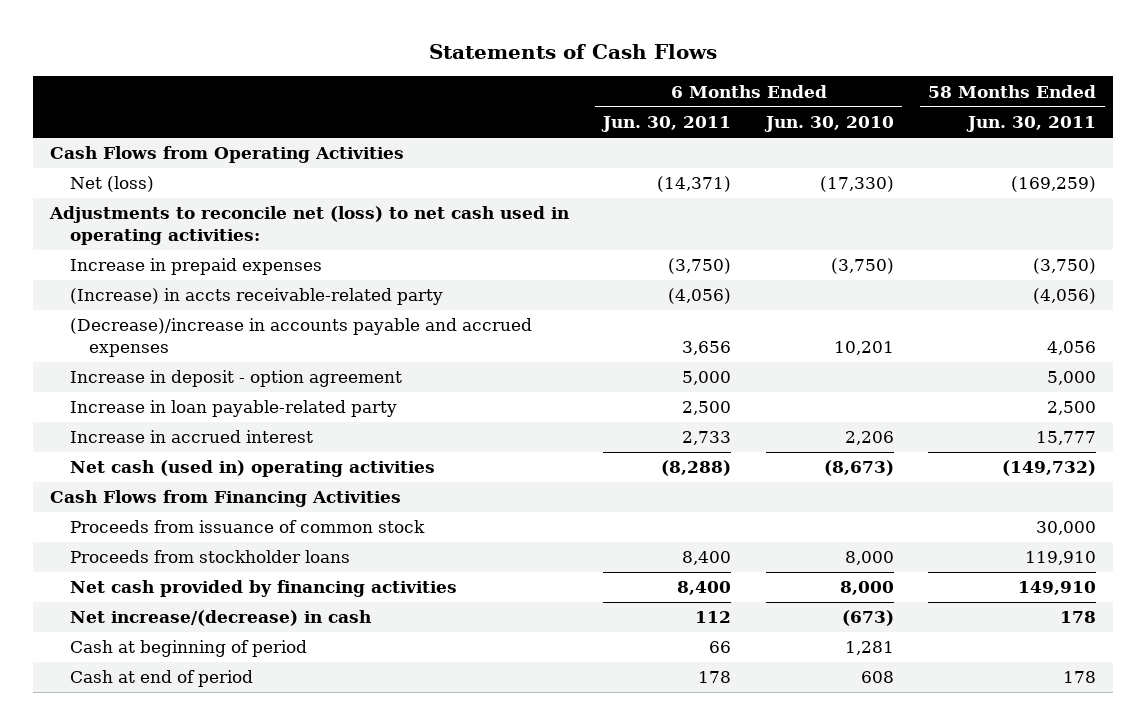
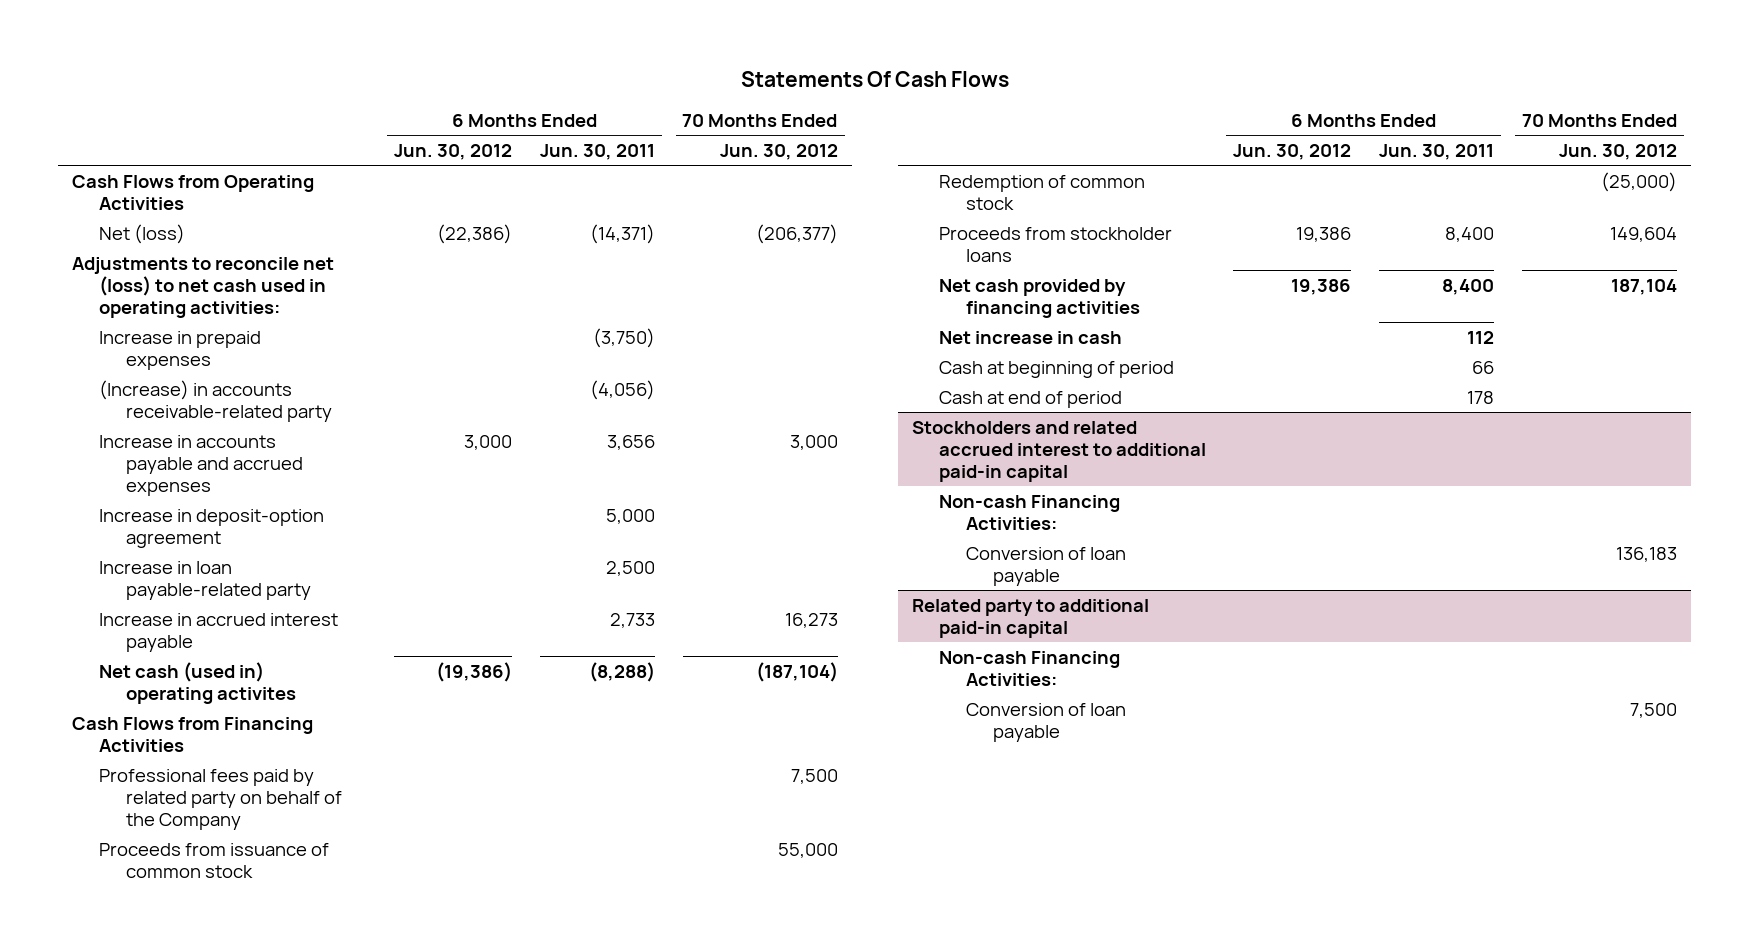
- Statements of Cash Flows
+ Statements Of Cash Flows
- | 6 Months Ended Jun. 30, 2011 | 6 Months Ended Jun. 30, 2010 | 58 Months Ended Jun. 30, 2011
+ | 6 Months Ended Jun. 30, 2012 | 6 Months Ended Jun. 30, 2011 | 70 Months Ended Jun. 30, 2012
- (Increase) in accts receivable-related party | (4,056) | | (4,056)
- (Decrease)/increase in accounts payable and accrued expenses | 3,656 | 10,201 | 4,056
- Increase in deposit - option agreement | 5,000 | | 5,000
+ (Increase) in accounts receivable-related party | | (4,056) |
+ Increase in accounts payable and accrued expenses | 3,000 | 3,656 | 3,000
+ Increase in deposit-option agreement | | 5,000 |
- Increase in accrued interest | 2,733 | 2,206 | 15,777
- Net cash (used in) operating activities | (8,288) | (8,673) | (149,732)
+ Increase in accrued interest payable | | 2,733 | 16,273
+ Net cash (used in) operating activites | (19,386) | (8,288) | (187,104)
+ Professional fees paid by related party on behalf of the Company | | | 7,500
+ Redemption of common stock | | | (25,000)
- Net increase/(decrease) in cash | 112 | (673) | 178
+ Net increase in cash | | 112 |
+ Stockholders and related accrued interest to additional paid-in capital
+ Non-cash Financing Activities:
+ Conversion of loan payable | | | 136,183
+ Related party to additional paid-in capital
+ Non-cash Financing Activities:
+ Conversion of loan payable | | | 7,500

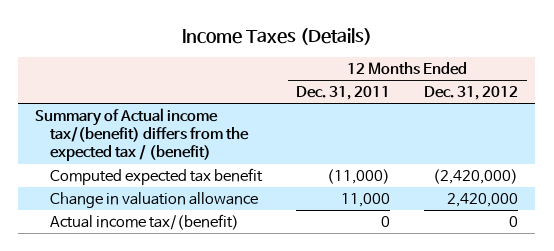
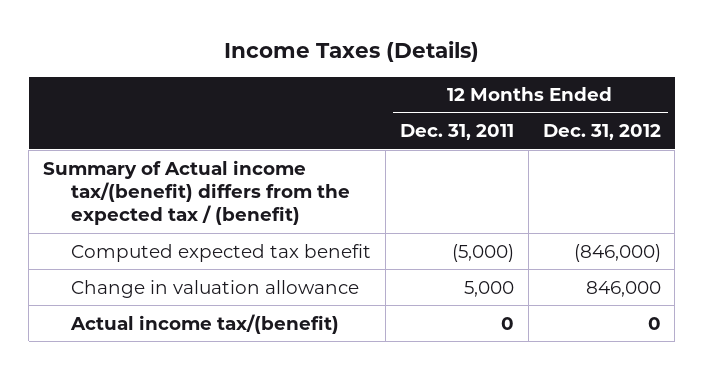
- Computed expected tax benefit | (11,000) | (2,420,000)
- Change in valuation allowance | 11,000 | 2,420,000
+ Computed expected tax benefit | (5,000) | (846,000)
+ Change in valuation allowance | 5,000 | 846,000

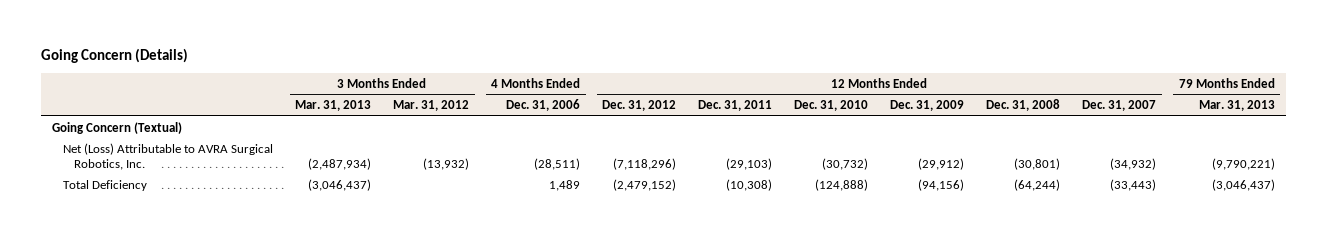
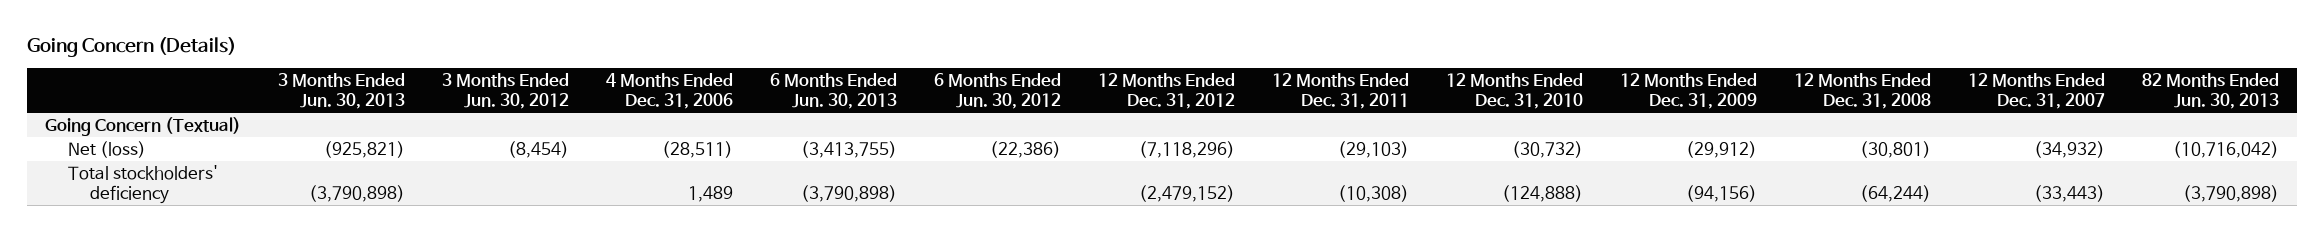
- | 3 Months Ended Mar. 31, 2013 | 3 Months Ended Mar. 31, 2012 | 4 Months Ended Dec. 31, 2006 | 12 Months Ended Dec. 31, 2012 | 12 Months Ended Dec. 31, 2011 | 12 Months Ended Dec. 31, 2010 | 12 Months Ended Dec. 31, 2009 | 12 Months Ended Dec. 31, 2008 | 12 Months Ended Dec. 31, 2007 | 79 Months Ended Mar. 31, 2013
+ | 3 Months Ended Jun. 30, 2013 | 3 Months Ended Jun. 30, 2012 | 4 Months Ended Dec. 31, 2006 | 6 Months Ended Jun. 30, 2013 | 6 Months Ended Jun. 30, 2012 | 12 Months Ended Dec. 31, 2012 | 12 Months Ended Dec. 31, 2011 | 12 Months Ended Dec. 31, 2010 | 12 Months Ended Dec. 31, 2009 | 12 Months Ended Dec. 31, 2008 | 12 Months Ended Dec. 31, 2007 | 82 Months Ended Jun. 30, 2013
- Net (Loss) Attributable to AVRA Surgical Robotics, Inc. | (2,487,934) | (13,932) | (28,511) | (7,118,296) | (29,103) | (30,732) | (29,912) | (30,801) | (34,932) | (9,790,221)
- Total Deficiency | (3,046,437) | | 1,489 | (2,479,152) | (10,308) | (124,888) | (94,156) | (64,244) | (33,443) | (3,046,437)
+ Net (loss) | (925,821) | (8,454) | (28,511) | (3,413,755) | (22,386) | (7,118,296) | (29,103) | (30,732) | (29,912) | (30,801) | (34,932) | (10,716,042)
+ Total stockholders' deficiency | (3,790,898) | | 1,489 | (3,790,898) | | (2,479,152) | (10,308) | (124,888) | (94,156) | (64,244) | (33,443) | (3,790,898)

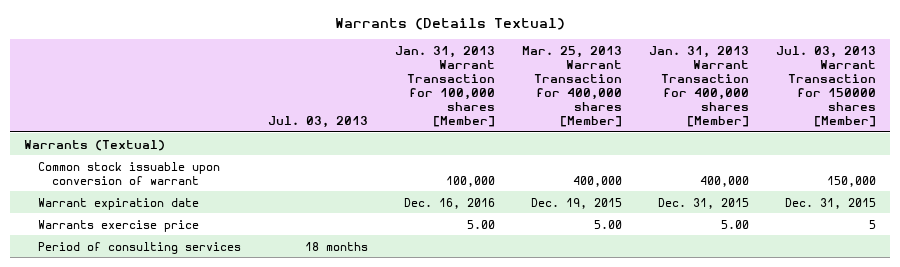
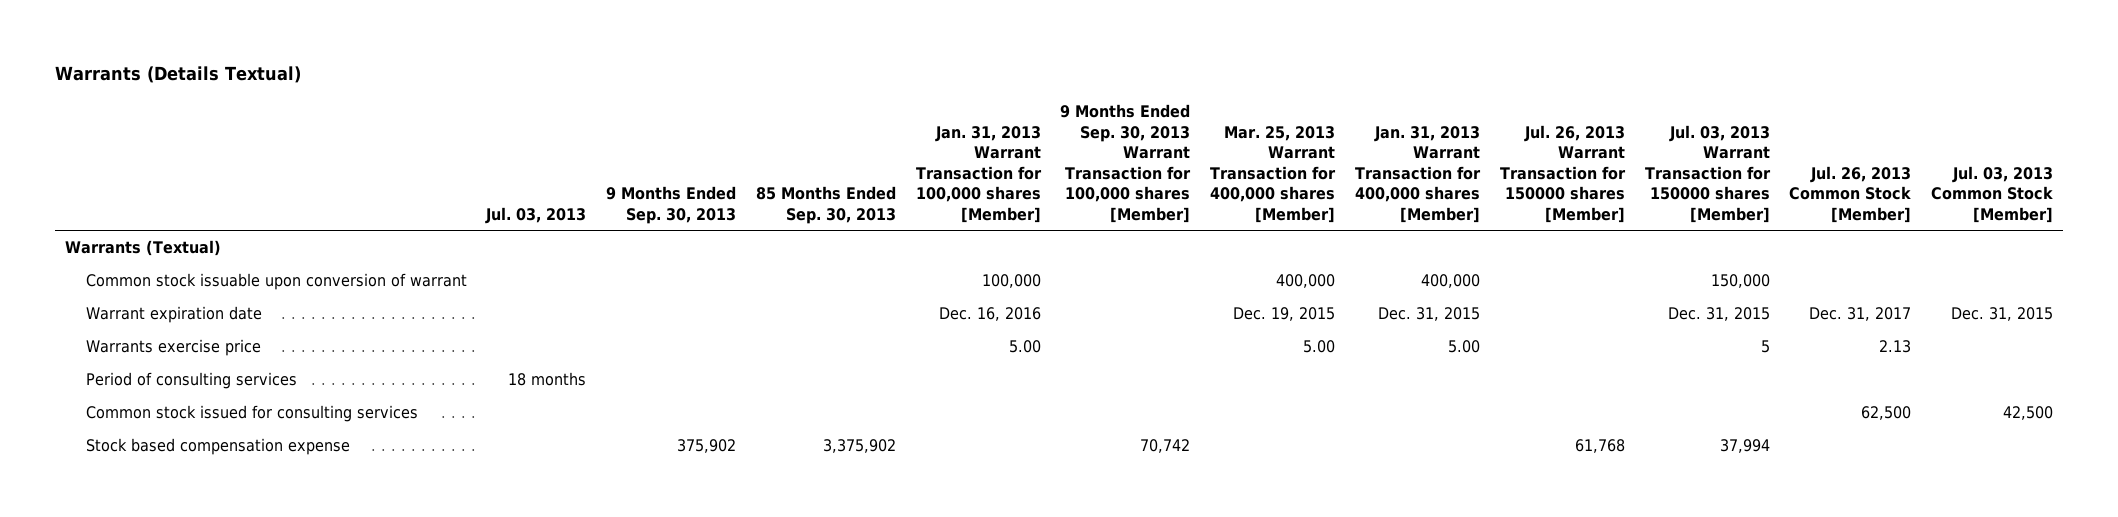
- | Jul. 03, 2013 | Jan. 31, 2013 Warrant Transaction for 100,000 shares [Member] | Mar. 25, 2013 Warrant Transaction for 400,000 shares [Member] | Jan. 31, 2013 Warrant Transaction for 400,000 shares [Member] | Jul. 03, 2013 Warrant Transaction for 150000 shares [Member]
+ | Jul. 03, 2013 | 9 Months Ended Sep. 30, 2013 | 85 Months Ended Sep. 30, 2013 | Jan. 31, 2013 Warrant Transaction for 100,000 shares [Member] | 9 Months Ended Sep. 30, 2013 Warrant Transaction for 100,000 shares [Member] | Mar. 25, 2013 Warrant Transaction for 400,000 shares [Member] | Jan. 31, 2013 Warrant Transaction for 400,000 shares [Member] | Jul. 26, 2013 Warrant Transaction for 150000 shares [Member] | Jul. 03, 2013 Warrant Transaction for 150000 shares [Member] | Jul. 26, 2013 Common Stock [Member] | Jul. 03, 2013 Common Stock [Member]
+ Common stock issued for consulting services | | | | | | | | | | 62,500 | 42,500
+ Stock based compensation expense | | 375,902 | 3,375,902 | | 70,742 | | | 61,768 | 37,994 | |

